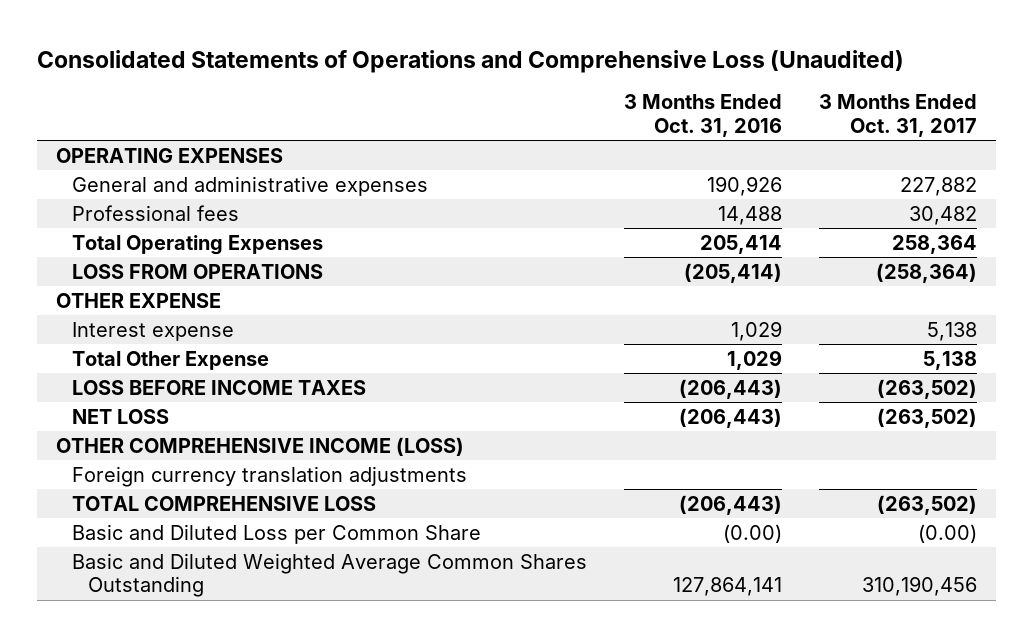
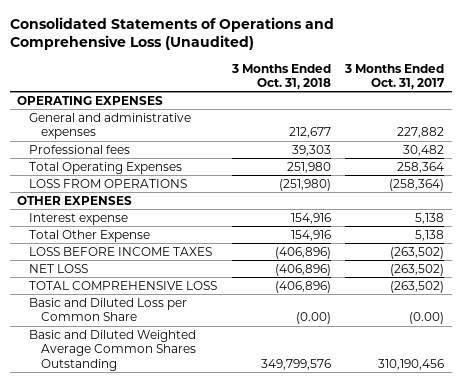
- | 3 Months Ended Oct. 31, 2016 | 3 Months Ended Oct. 31, 2017
+ | 3 Months Ended Oct. 31, 2018 | 3 Months Ended Oct. 31, 2017
- OTHER EXPENSE
+ OTHER EXPENSES
- OTHER COMPREHENSIVE INCOME (LOSS)
- Foreign currency translation adjustments

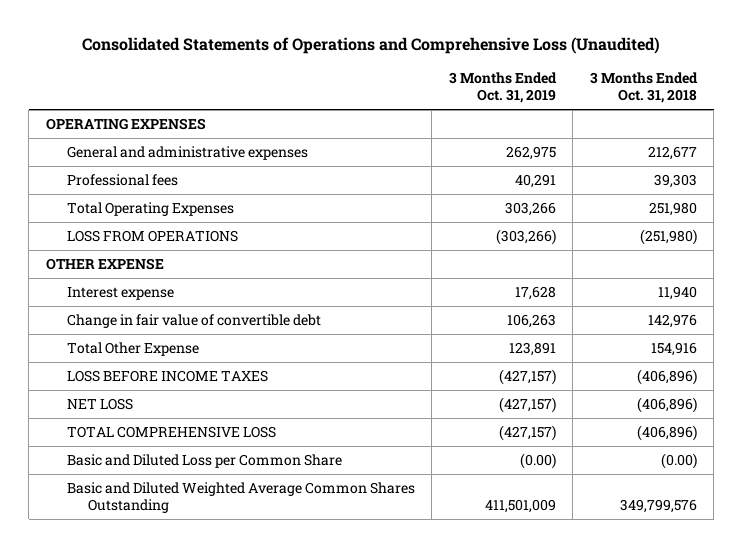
- | 3 Months Ended Oct. 31, 2018 | 3 Months Ended Oct. 31, 2017
+ | 3 Months Ended Oct. 31, 2019 | 3 Months Ended Oct. 31, 2018
- OTHER EXPENSES
- Interest expense | 154,916 | 5,138
+ OTHER EXPENSE
+ Interest expense | 17,628 | 11,940
+ Change in fair value of convertible debt | 106,263 | 142,976

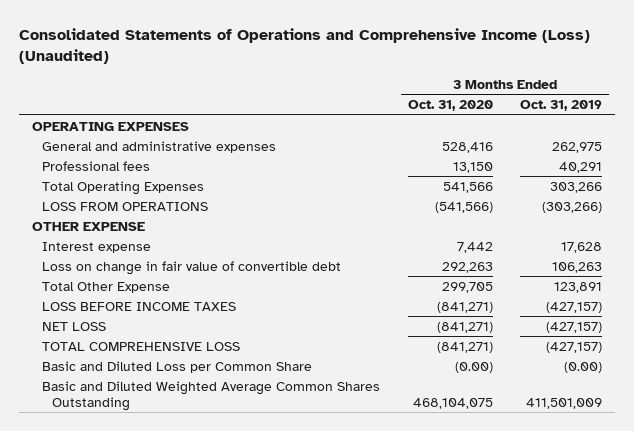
- Consolidated Statements of Operations and Comprehensive Loss (Unaudited)
+ Consolidated Statements of Operations and Comprehensive Income (Loss) (Unaudited)
- | 3 Months Ended Oct. 31, 2019 | 3 Months Ended Oct. 31, 2018
+ | 3 Months Ended Oct. 31, 2020 | 3 Months Ended Oct. 31, 2019
- Change in fair value of convertible debt | 106,263 | 142,976
+ Loss on change in fair value of convertible debt | 292,263 | 106,263

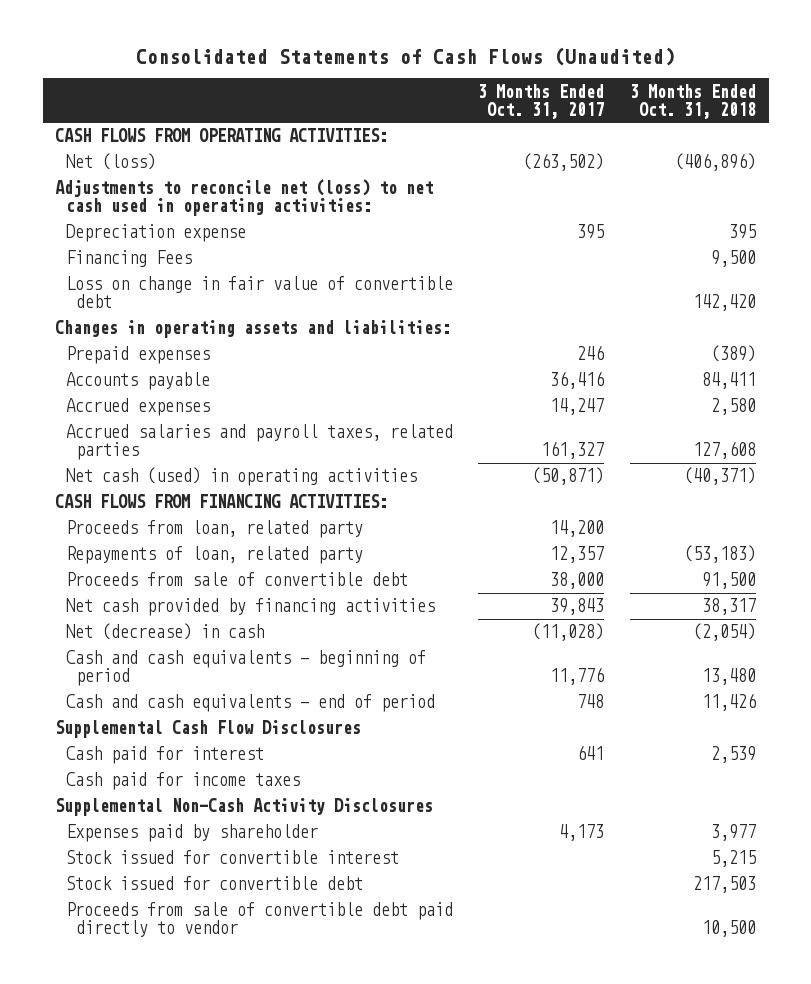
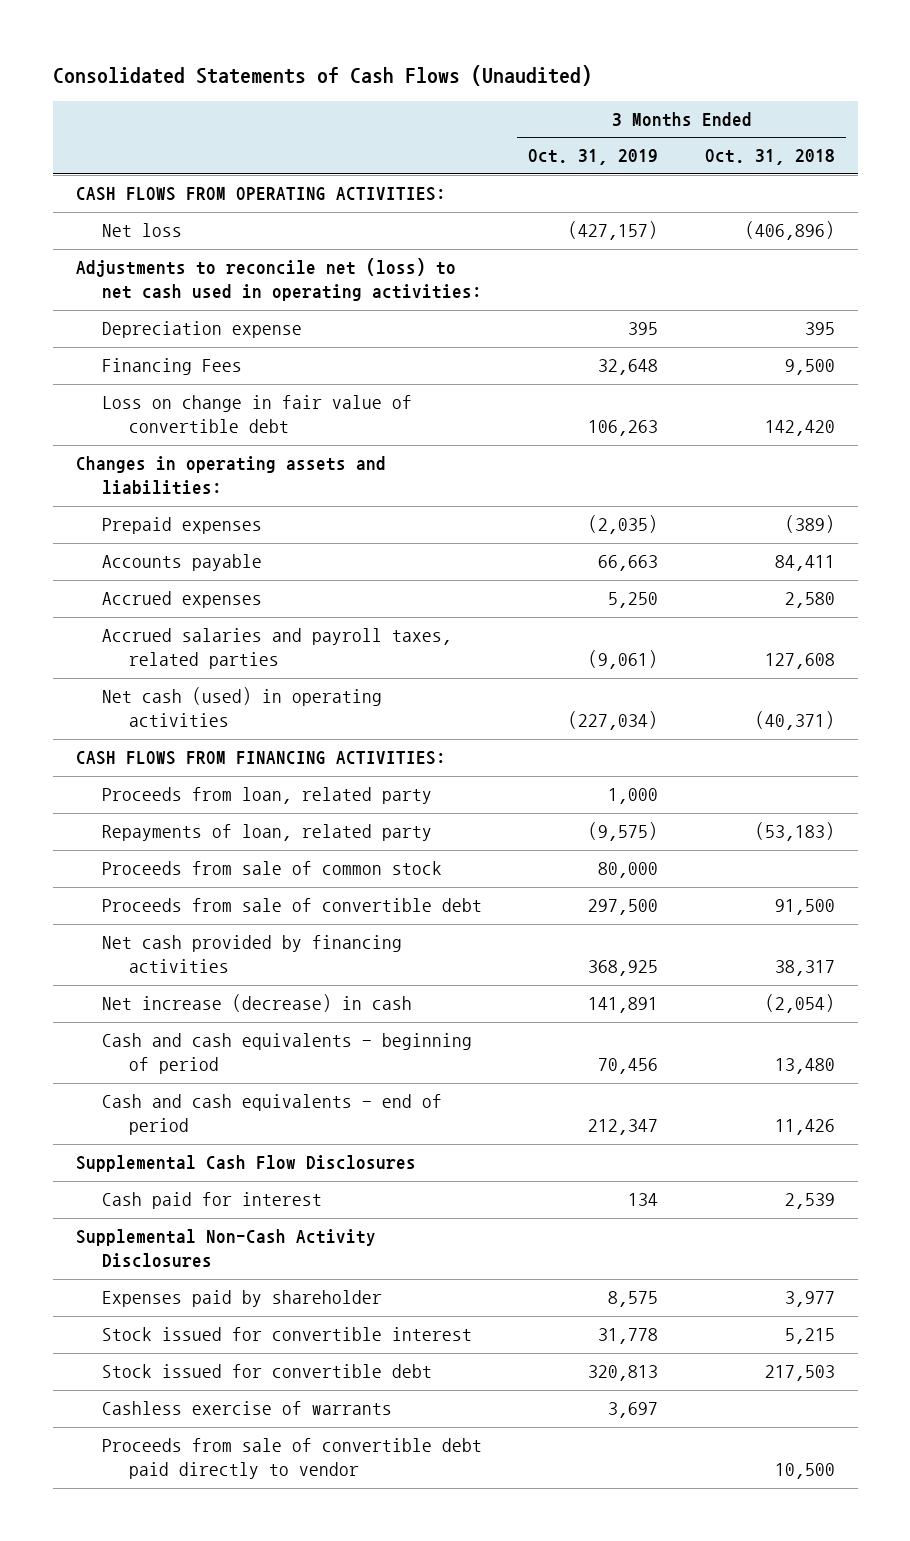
- | 3 Months Ended Oct. 31, 2017 | 3 Months Ended Oct. 31, 2018
+ | 3 Months Ended Oct. 31, 2019 | 3 Months Ended Oct. 31, 2018
- Net (loss) | (263,502) | (406,896)
+ Net loss | (427,157) | (406,896)
+ Proceeds from sale of common stock | 80,000 |
- Net (decrease) in cash | (11,028) | (2,054)
+ Net increase (decrease) in cash | 141,891 | (2,054)
- Cash paid for income taxes
+ Cashless exercise of warrants | 3,697 |

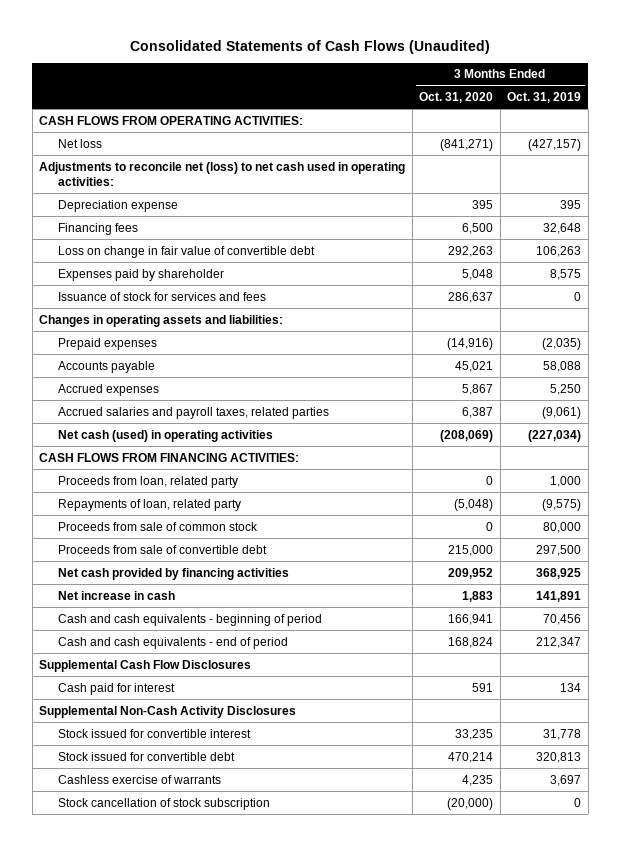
- | 3 Months Ended Oct. 31, 2019 | 3 Months Ended Oct. 31, 2018
+ | 3 Months Ended Oct. 31, 2020 | 3 Months Ended Oct. 31, 2019
- Financing Fees | 32,648 | 9,500
+ Financing fees | 6,500 | 32,648
moved up: Expenses paid by shareholder | 5,048 | 8,575
+ Issuance of stock for services and fees | 286,637 | 0
- Accounts payable | 66,663 | 84,411
+ Accounts payable | 45,021 | 58,088
- Net increase (decrease) in cash | 141,891 | (2,054)
+ Net increase in cash | 1,883 | 141,891
- Proceeds from sale of convertible debt paid directly to vendor | | 10,500
+ Stock cancellation of stock subscription | (20,000) | 0

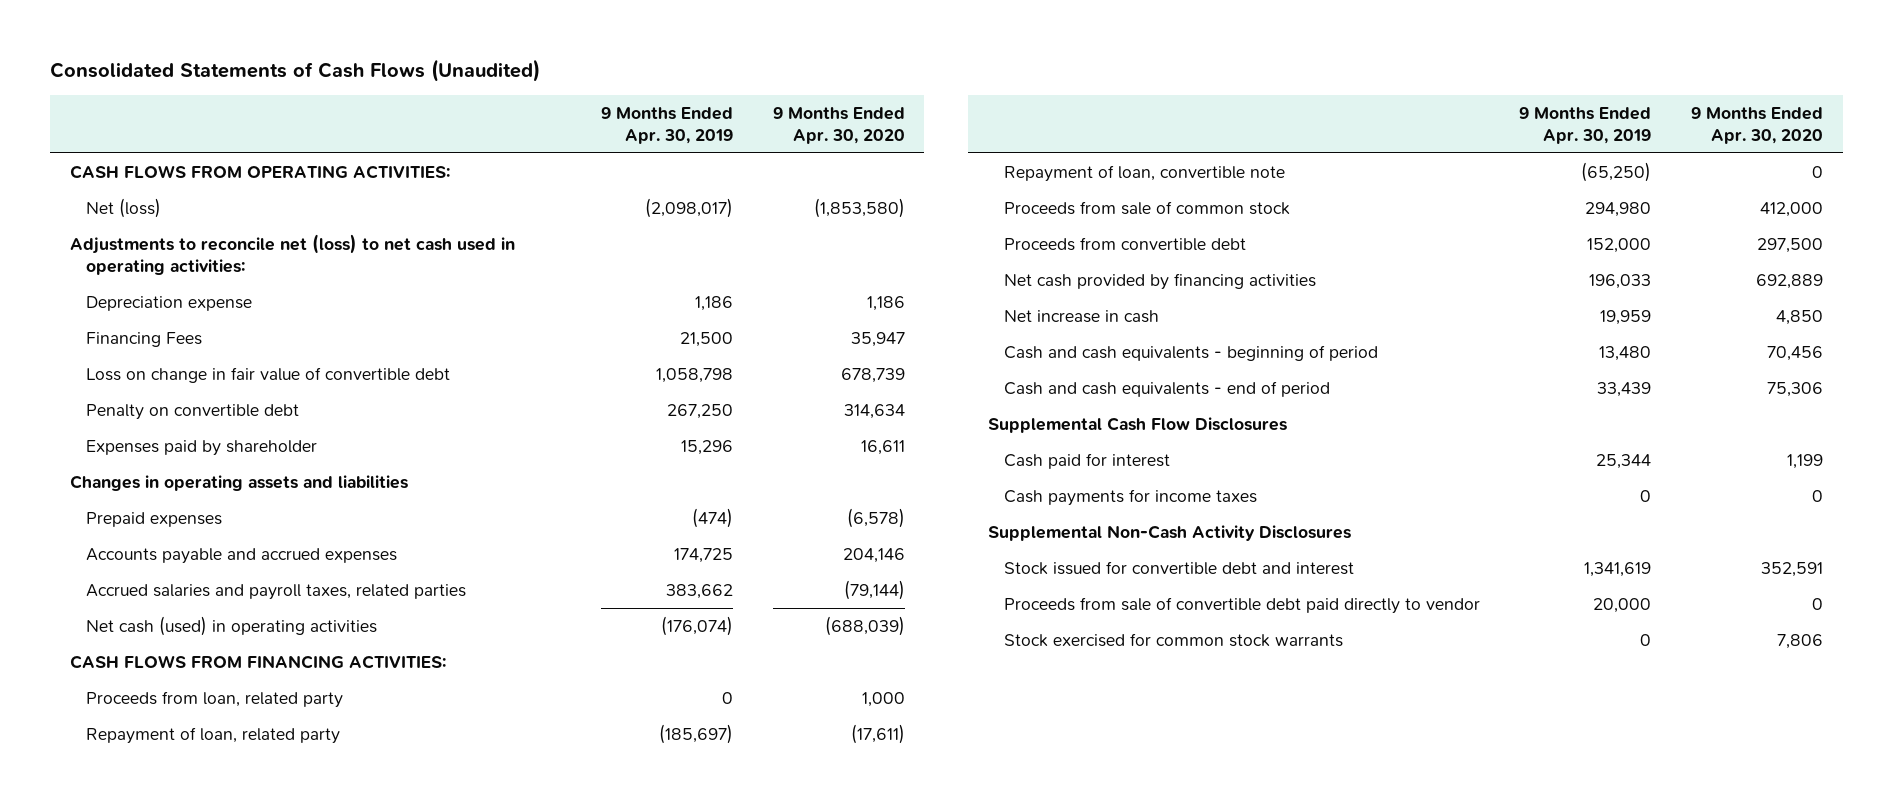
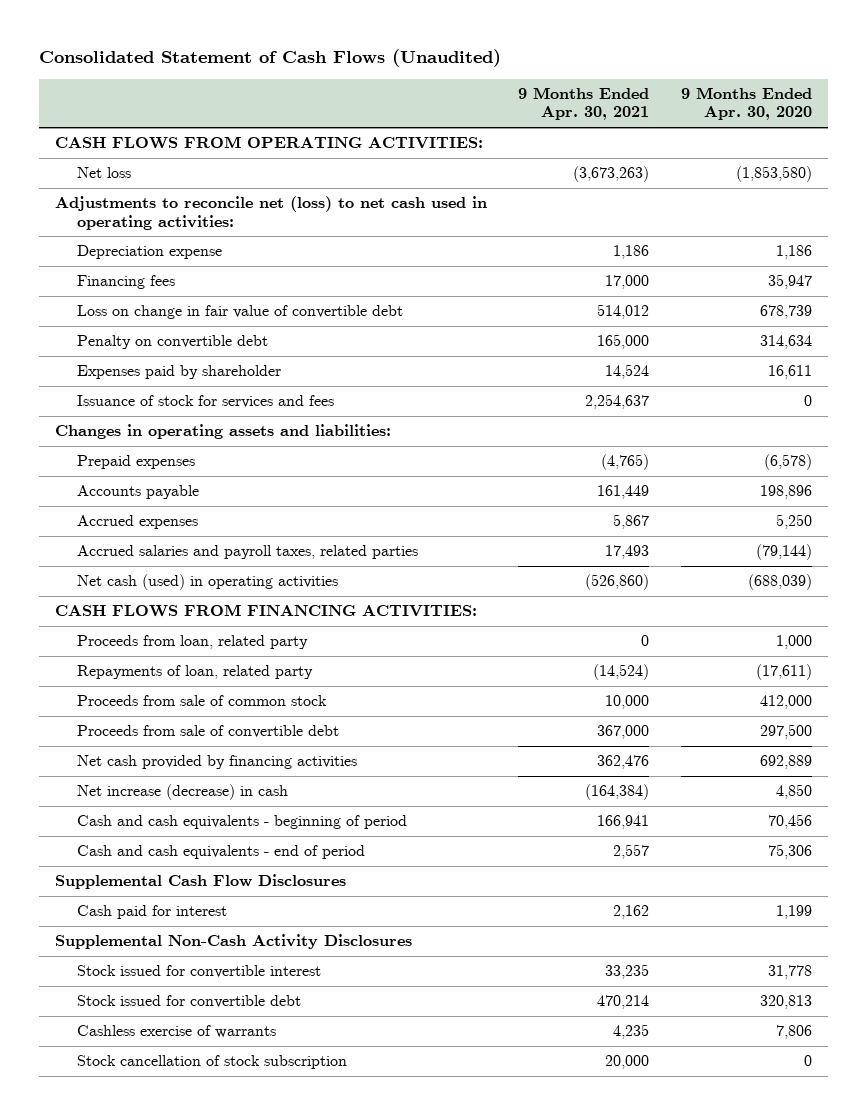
- Consolidated Statements of Cash Flows (Unaudited)
+ Consolidated Statement of Cash Flows (Unaudited)
- | 9 Months Ended Apr. 30, 2019 | 9 Months Ended Apr. 30, 2020
+ | 9 Months Ended Apr. 30, 2021 | 9 Months Ended Apr. 30, 2020
- Net (loss) | (2,098,017) | (1,853,580)
+ Net loss | (3,673,263) | (1,853,580)
- Financing Fees | 21,500 | 35,947
+ Financing fees | 17,000 | 35,947
- Changes in operating assets and liabilities
+ Issuance of stock for services and fees | 2,254,637 | 0
+ Changes in operating assets and liabilities:
- Accounts payable and accrued expenses | 174,725 | 204,146
+ Accounts payable | 161,449 | 198,896
+ Accrued expenses | 5,867 | 5,250
- Repayment of loan, related party | (185,697) | (17,611)
- Repayment of loan, convertible note | (65,250) | 0
+ Repayments of loan, related party | (14,524) | (17,611)
- Proceeds from convertible debt | 152,000 | 297,500
+ Proceeds from sale of convertible debt | 367,000 | 297,500
- Net increase in cash | 19,959 | 4,850
+ Net increase (decrease) in cash | (164,384) | 4,850
- Cash payments for income taxes | 0 | 0
- Stock issued for convertible debt and interest | 1,341,619 | 352,591
- Proceeds from sale of convertible debt paid directly to vendor | 20,000 | 0
- Stock exercised for common stock warrants | 0 | 7,806
+ Stock issued for convertible interest | 33,235 | 31,778
+ Stock issued for convertible debt | 470,214 | 320,813
+ Cashless exercise of warrants | 4,235 | 7,806
+ Stock cancellation of stock subscription | 20,000 | 0

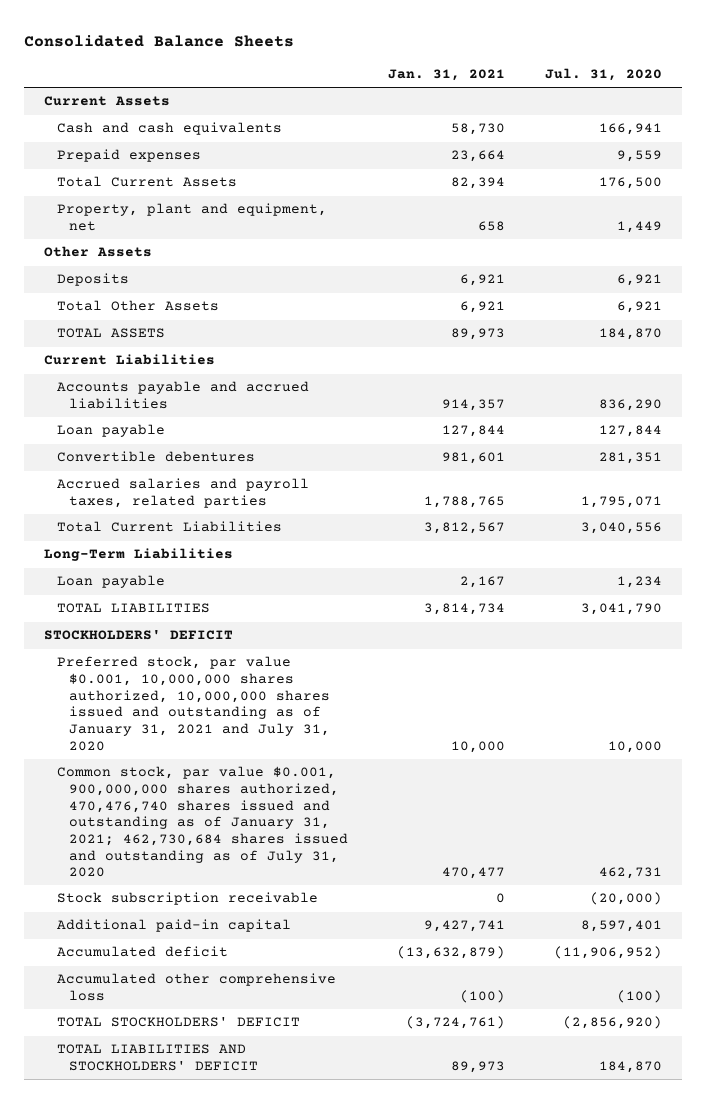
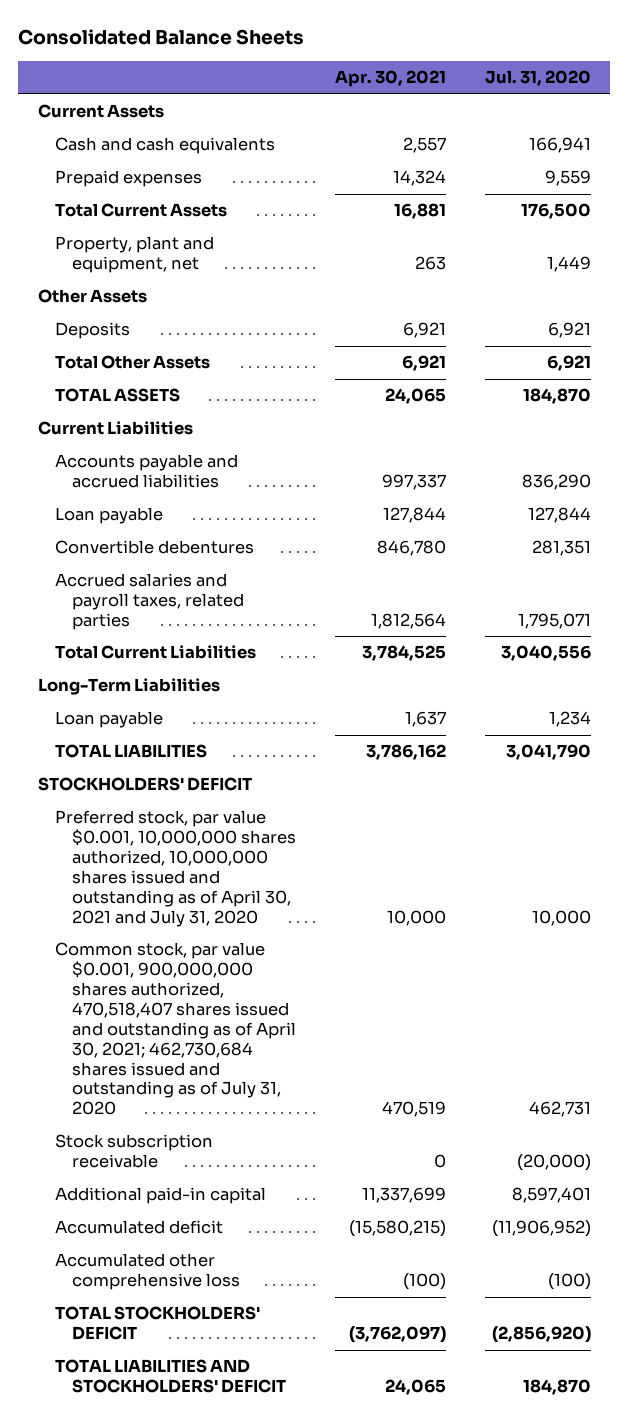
- | Jan. 31, 2021 | Jul. 31, 2020
+ | Apr. 30, 2021 | Jul. 31, 2020
- Preferred stock, par value $0.001, 10,000,000 shares authorized, 10,000,000 shares issued and outstanding as of January 31, 2021 and July 31, 2020 | 10,000 | 10,000
- Common stock, par value $0.001, 900,000,000 shares authorized, 470,476,740 shares issued and outstanding as of January 31, 2021; 462,730,684 shares issued and outstanding as of July 31, 2020 | 470,477 | 462,731
+ Preferred stock, par value $0.001, 10,000,000 shares authorized, 10,000,000 shares issued and outstanding as of April 30, 2021 and July 31, 2020 | 10,000 | 10,000
+ Common stock, par value $0.001, 900,000,000 shares authorized, 470,518,407 shares issued and outstanding as of April 30, 2021; 462,730,684 shares issued and outstanding as of July 31, 2020 | 470,519 | 462,731

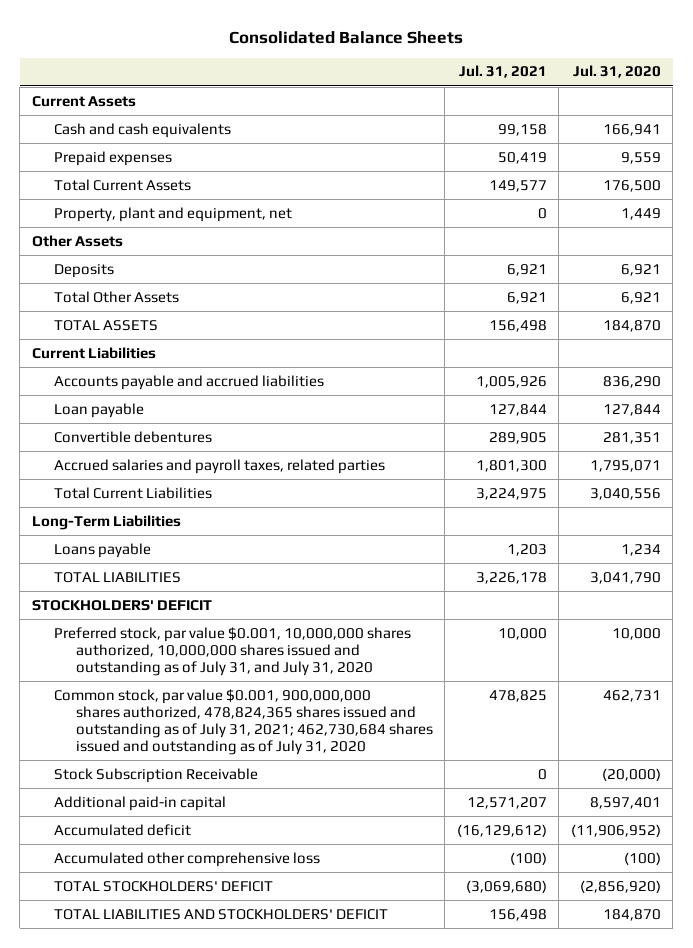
- | Apr. 30, 2021 | Jul. 31, 2020
+ | Jul. 31, 2021 | Jul. 31, 2020
- Loan payable | 1,637 | 1,234
+ Loans payable | 1,203 | 1,234
- Preferred stock, par value $0.001, 10,000,000 shares authorized, 10,000,000 shares issued and outstanding as of April 30, 2021 and July 31, 2020 | 10,000 | 10,000
- Common stock, par value $0.001, 900,000,000 shares authorized, 470,518,407 shares issued and outstanding as of April 30, 2021; 462,730,684 shares issued and outstanding as of July 31, 2020 | 470,519 | 462,731
- Stock subscription receivable | 0 | (20,000)
+ Preferred stock, par value $0.001, 10,000,000 shares authorized, 10,000,000 shares issued and outstanding as of July 31, and July 31, 2020 | 10,000 | 10,000
+ Common stock, par value $0.001, 900,000,000 shares authorized, 478,824,365 shares issued and outstanding as of July 31, 2021; 462,730,684 shares issued and outstanding as of July 31, 2020 | 478,825 | 462,731
+ Stock Subscription Receivable | 0 | (20,000)

